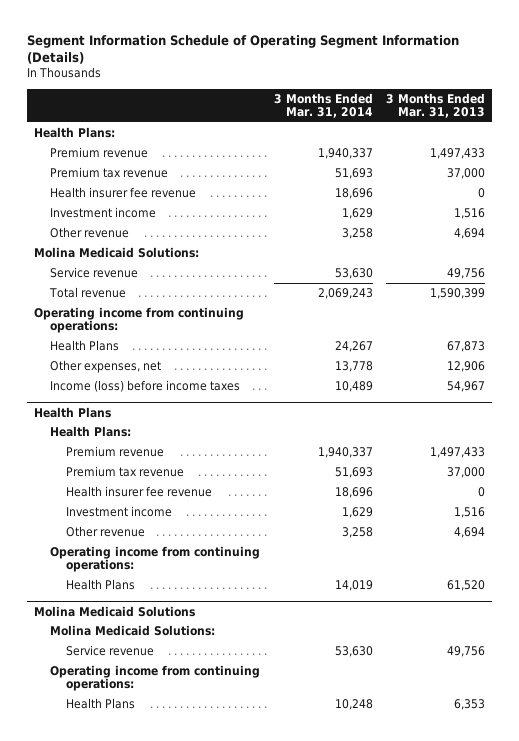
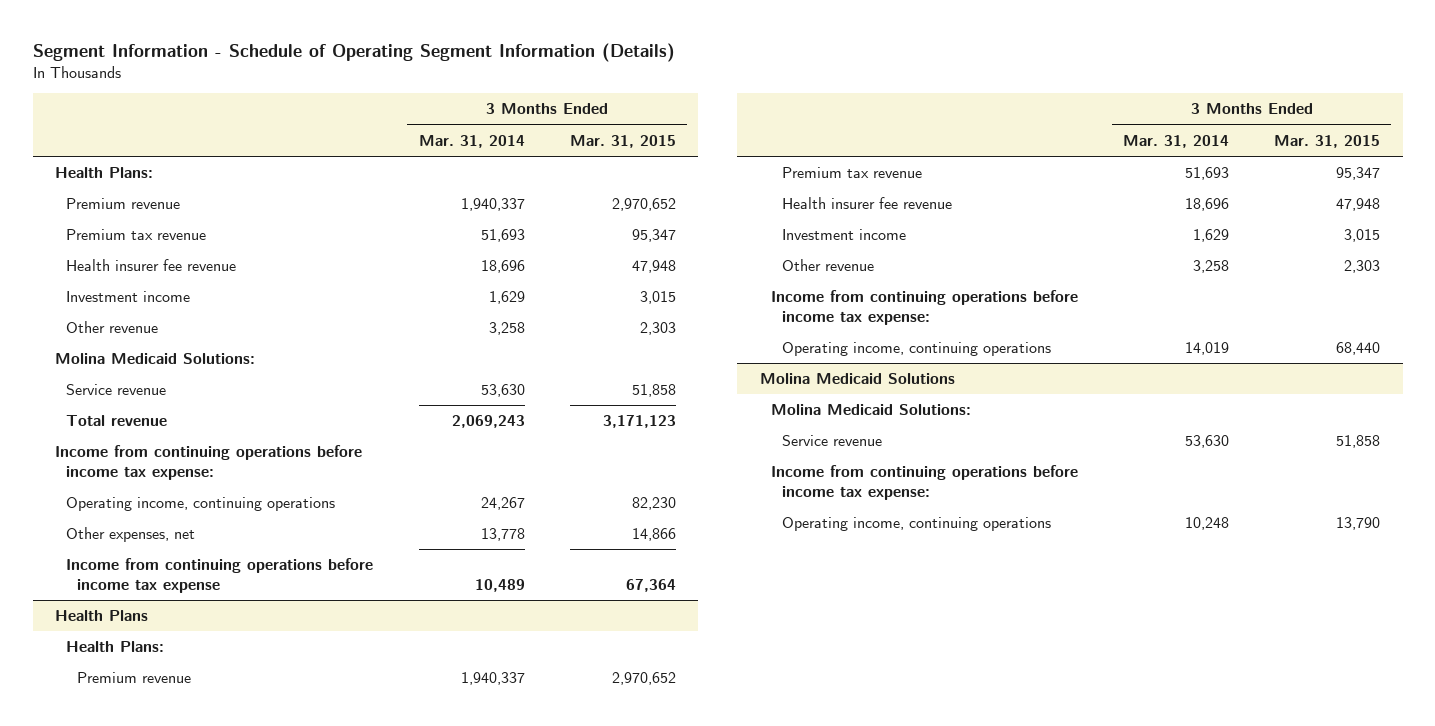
- Segment Information Schedule of Operating Segment Information (Details)
+ Segment Information - Schedule of Operating Segment Information (Details)
- | 3 Months Ended Mar. 31, 2014 | 3 Months Ended Mar. 31, 2013
+ | 3 Months Ended Mar. 31, 2014 | 3 Months Ended Mar. 31, 2015
- Operating income from continuing operations:
- Health Plans | 24,267 | 67,873
+ Income from continuing operations before income tax expense:
+ Operating income, continuing operations | 24,267 | 82,230
- Income (loss) before income taxes | 10,489 | 54,967
+ Income from continuing operations before income tax expense | 10,489 | 67,364
@ Health Plans
- Operating income from continuing operations:
- Health Plans | 14,019 | 61,520
+ Income from continuing operations before income tax expense:
+ Operating income, continuing operations | 14,019 | 68,440
@ Molina Medicaid Solutions
- Operating income from continuing operations:
- Health Plans | 10,248 | 6,353
+ Income from continuing operations before income tax expense:
+ Operating income, continuing operations | 10,248 | 13,790

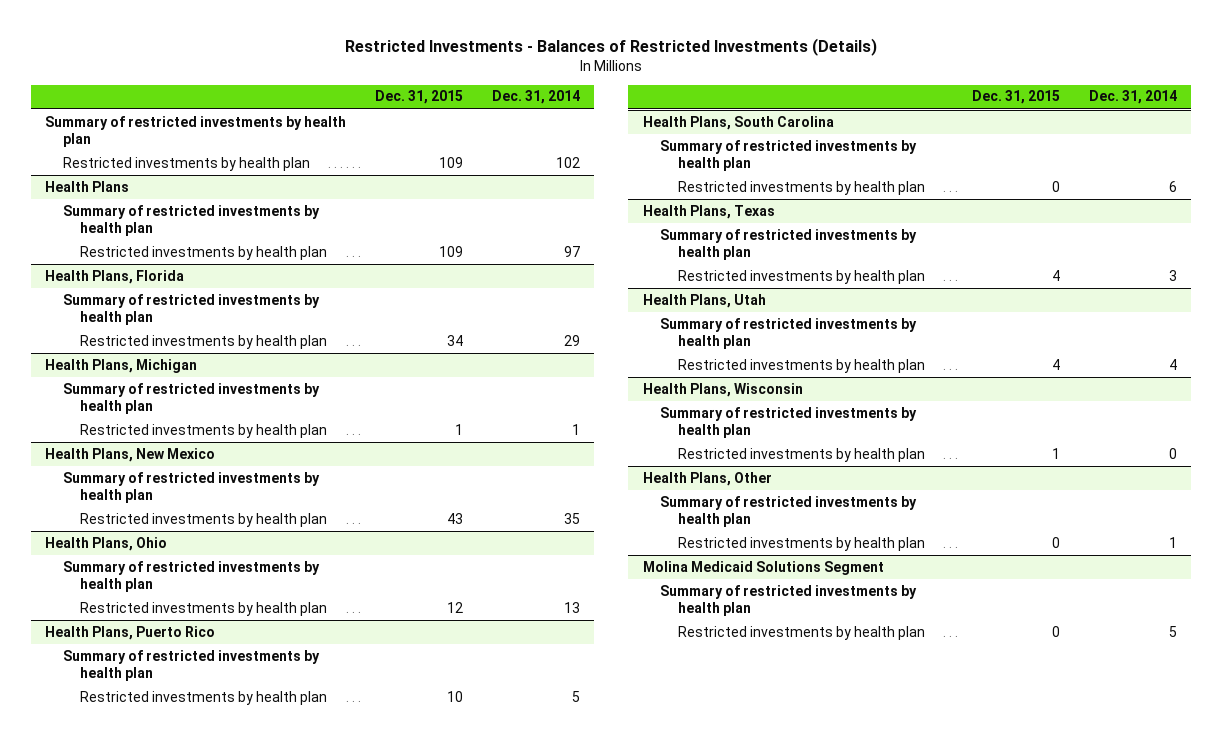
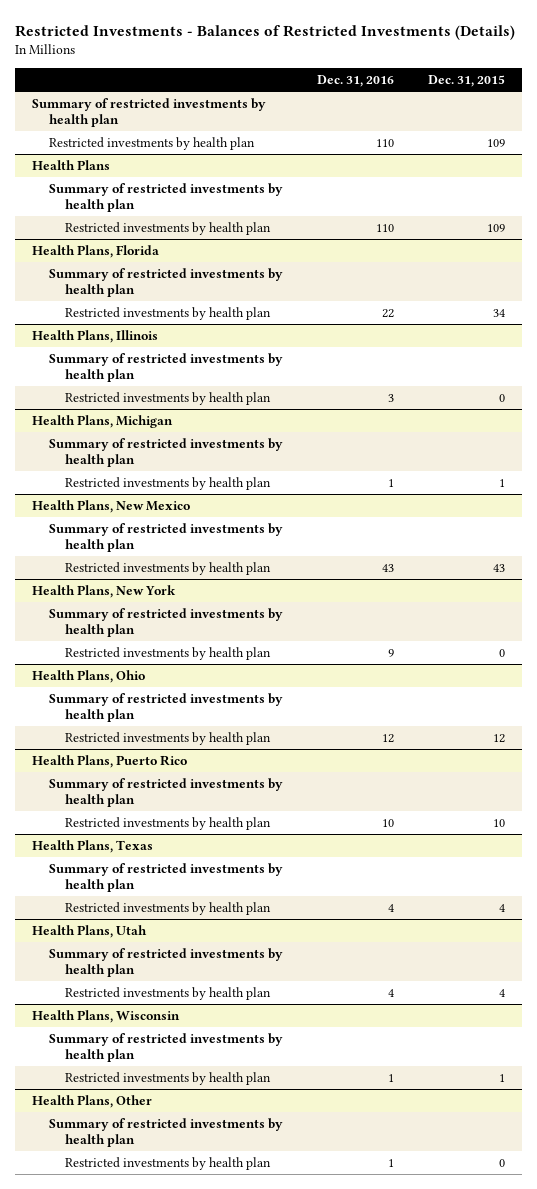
- | Dec. 31, 2015 | Dec. 31, 2014
+ | Dec. 31, 2016 | Dec. 31, 2015
+ Health Plans, Illinois
+ Summary of restricted investments by health plan
+ Restricted investments by health plan | 3 | 0
+ Health Plans, New York
+ Summary of restricted investments by health plan
+ Restricted investments by health plan | 9 | 0
- Health Plans, South Carolina
- Summary of restricted investments by health plan
- Restricted investments by health plan | 0 | 6
- Molina Medicaid Solutions Segment
- Summary of restricted investments by health plan
- Restricted investments by health plan | 0 | 5

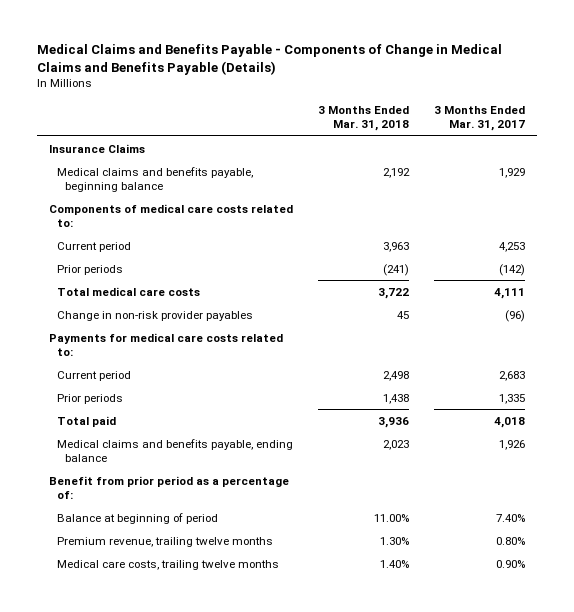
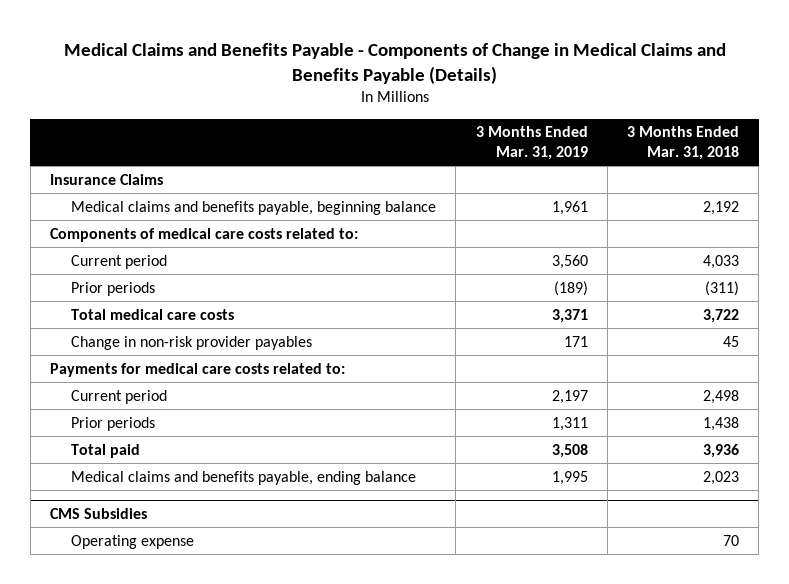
- | 3 Months Ended Mar. 31, 2018 | 3 Months Ended Mar. 31, 2017
+ | 3 Months Ended Mar. 31, 2019 | 3 Months Ended Mar. 31, 2018
- Current period | 3,963 | 4,253
- Prior periods | (241) | (142)
+ Current period | 3,560 | 4,033
+ Prior periods | (189) | (311)
- Benefit from prior period as a percentage of:
- Balance at beginning of period | 11.00% | 7.40%
- Premium revenue, trailing twelve months | 1.30% | 0.80%
- Medical care costs, trailing twelve months | 1.40% | 0.90%
+ CMS Subsidies
+ Operating expense | | 70

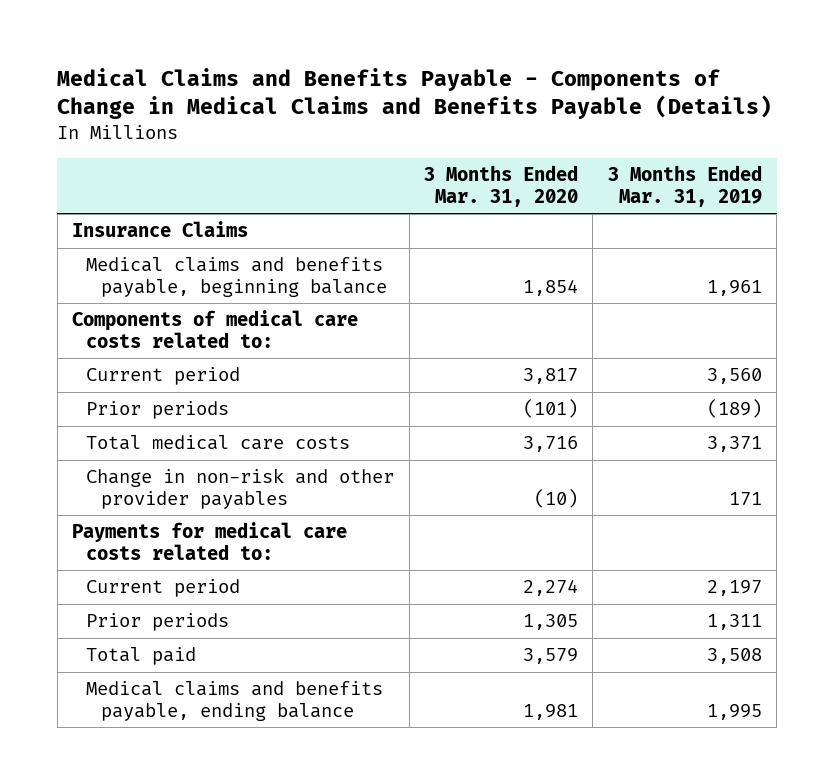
- | 3 Months Ended Mar. 31, 2019 | 3 Months Ended Mar. 31, 2018
+ | 3 Months Ended Mar. 31, 2020 | 3 Months Ended Mar. 31, 2019
- Change in non-risk provider payables | 171 | 45
+ Change in non-risk and other provider payables | (10) | 171
- CMS Subsidies
- Operating expense | | 70

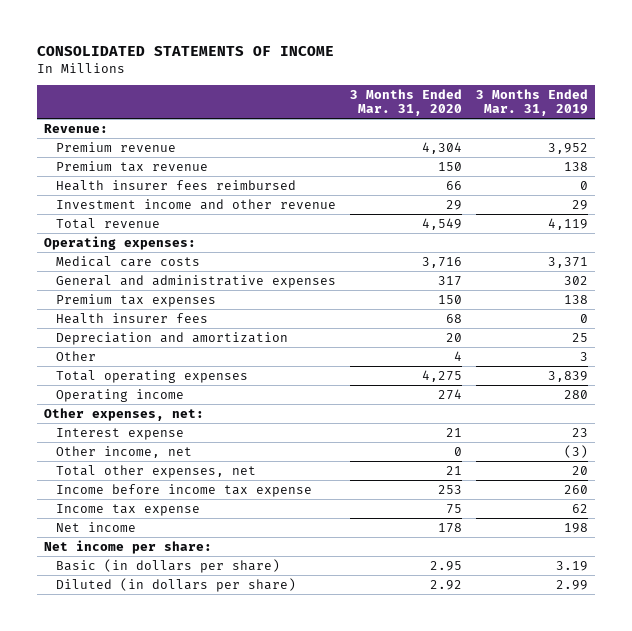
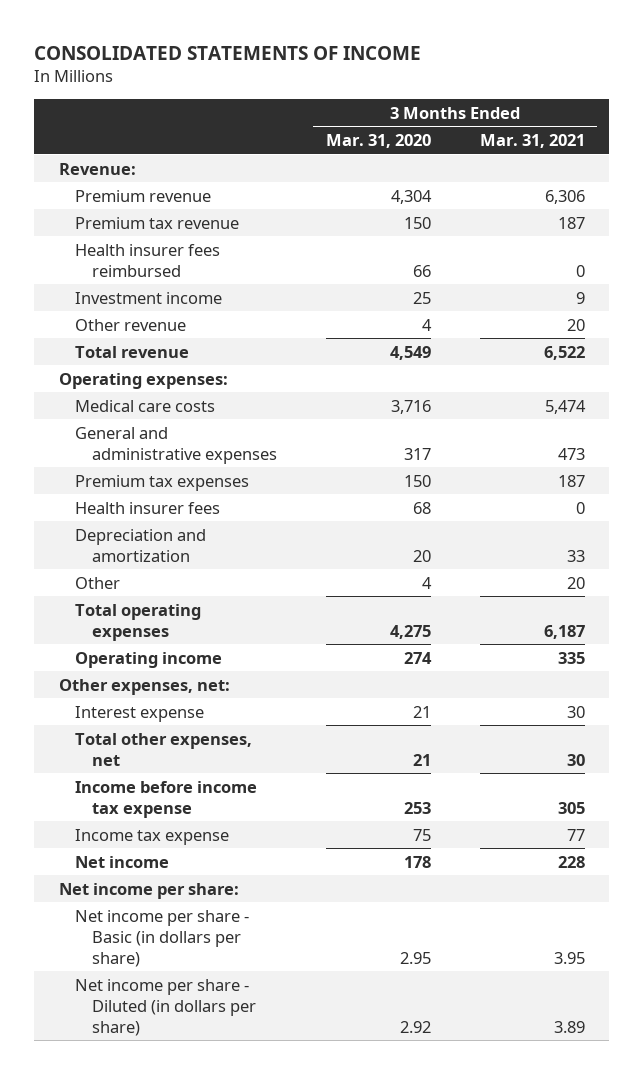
- | 3 Months Ended Mar. 31, 2020 | 3 Months Ended Mar. 31, 2019
+ | 3 Months Ended Mar. 31, 2020 | 3 Months Ended Mar. 31, 2021
- Investment income and other revenue | 29 | 29
+ Investment income | 25 | 9
+ Other revenue | 4 | 20
- Other income, net | 0 | (3)
- Basic (in dollars per share) | 2.95 | 3.19
- Diluted (in dollars per share) | 2.92 | 2.99
+ Net income per share - Basic (in dollars per share) | 2.95 | 3.95
+ Net income per share - Diluted (in dollars per share) | 2.92 | 3.89

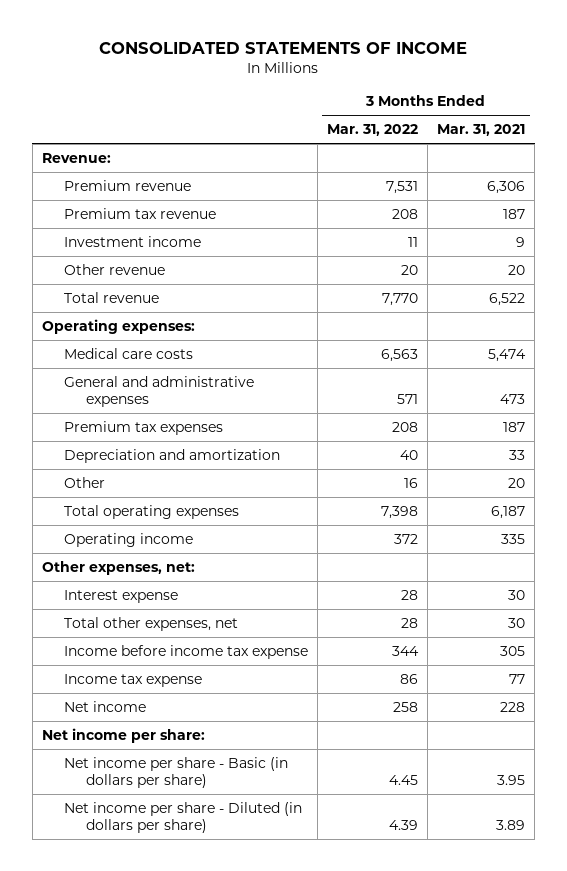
- | 3 Months Ended Mar. 31, 2020 | 3 Months Ended Mar. 31, 2021
+ | 3 Months Ended Mar. 31, 2022 | 3 Months Ended Mar. 31, 2021
- Health insurer fees reimbursed | 66 | 0
- Health insurer fees | 68 | 0

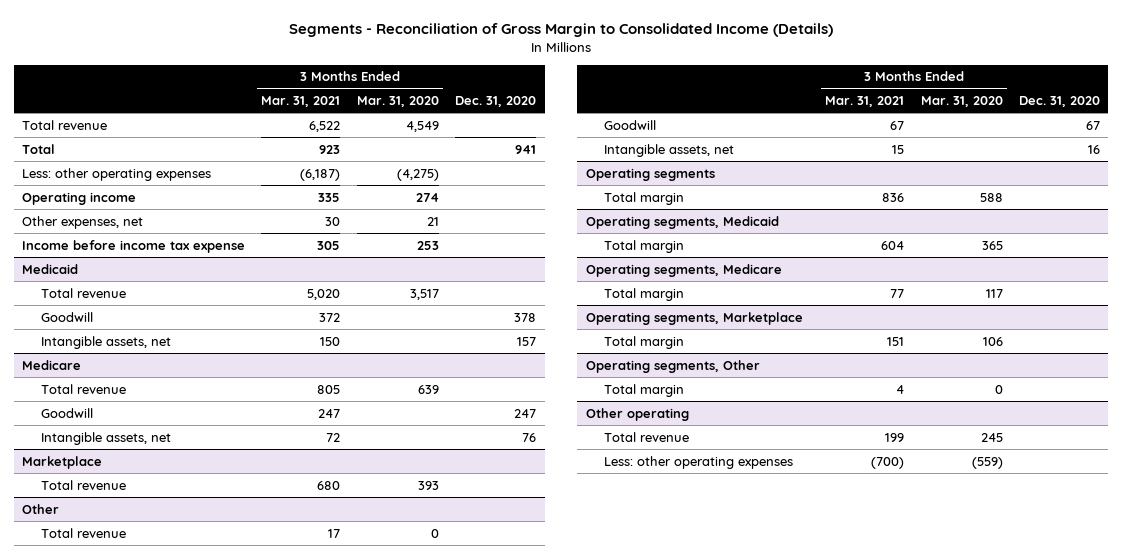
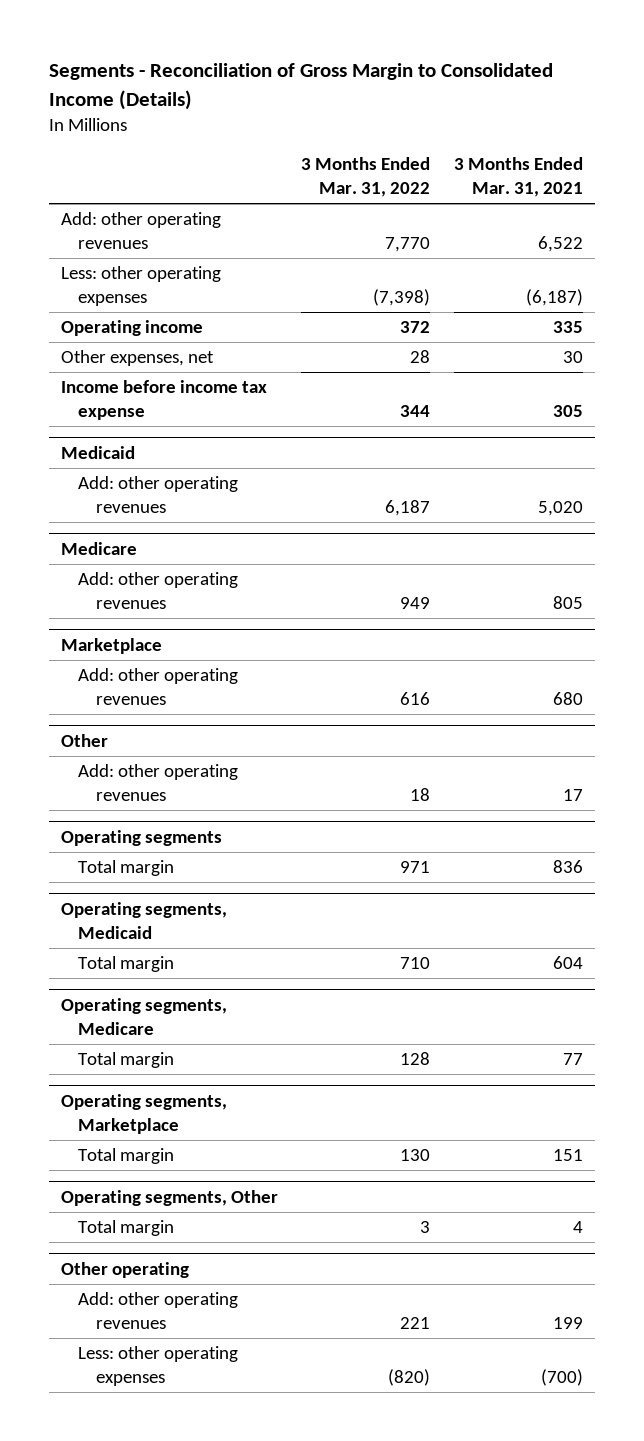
- | 3 Months Ended Mar. 31, 2021 | 3 Months Ended Mar. 31, 2020 | Dec. 31, 2020
+ | 3 Months Ended Mar. 31, 2022 | 3 Months Ended Mar. 31, 2021
- Total revenue | 6,522 | 4,549 |
- Total | 923 | | 941
+ Add: other operating revenues | 7,770 | 6,522
@ Medicaid
- Total revenue | 5,020 | 3,517 |
- Goodwill | 372 | | 378
- Intangible assets, net | 150 | | 157
+ Add: other operating revenues | 6,187 | 5,020
@ Medicare
- Total revenue | 805 | 639 |
- Goodwill | 247 | | 247
- Intangible assets, net | 72 | | 76
+ Add: other operating revenues | 949 | 805
@ Marketplace
- Total revenue | 680 | 393 |
+ Add: other operating revenues | 616 | 680
@ Other
- Total revenue | 17 | 0 |
- Goodwill | 67 | | 67
- Intangible assets, net | 15 | | 16
+ Add: other operating revenues | 18 | 17
@ Other operating
- Total revenue | 199 | 245 |
+ Add: other operating revenues | 221 | 199

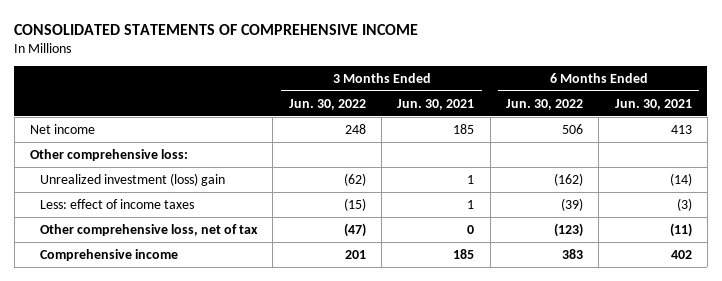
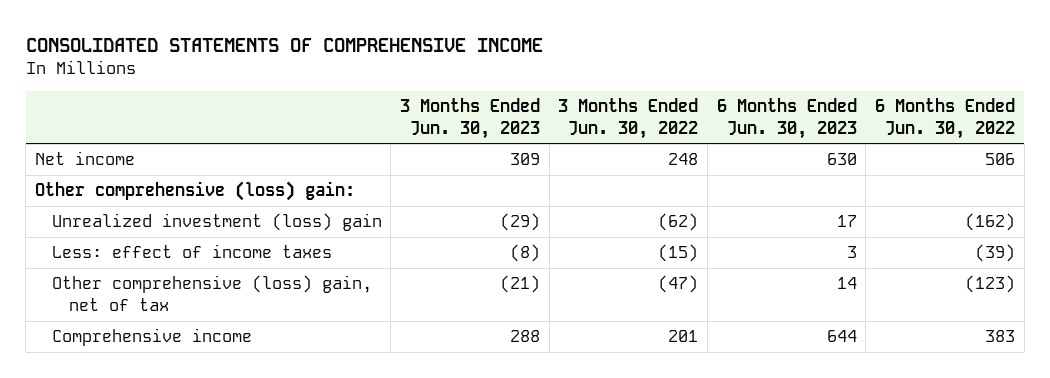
- | 3 Months Ended Jun. 30, 2022 | 3 Months Ended Jun. 30, 2021 | 6 Months Ended Jun. 30, 2022 | 6 Months Ended Jun. 30, 2021
+ | 3 Months Ended Jun. 30, 2023 | 3 Months Ended Jun. 30, 2022 | 6 Months Ended Jun. 30, 2023 | 6 Months Ended Jun. 30, 2022
- Other comprehensive loss:
+ Other comprehensive (loss) gain:
- Other comprehensive loss, net of tax | (47) | 0 | (123) | (11)
+ Other comprehensive (loss) gain, net of tax | (21) | (47) | 14 | (123)

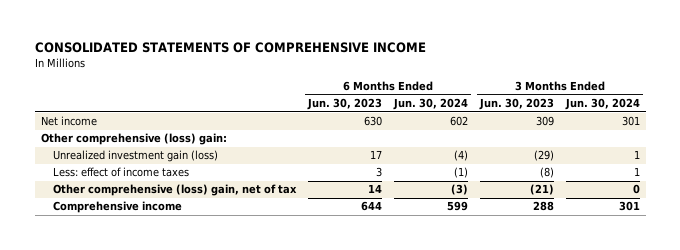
- | 3 Months Ended Jun. 30, 2023 | 3 Months Ended Jun. 30, 2022 | 6 Months Ended Jun. 30, 2023 | 6 Months Ended Jun. 30, 2022
+ | 6 Months Ended Jun. 30, 2023 | 6 Months Ended Jun. 30, 2024 | 3 Months Ended Jun. 30, 2023 | 3 Months Ended Jun. 30, 2024
- Unrealized investment (loss) gain | (29) | (62) | 17 | (162)
+ Unrealized investment gain (loss) | 17 | (4) | (29) | 1

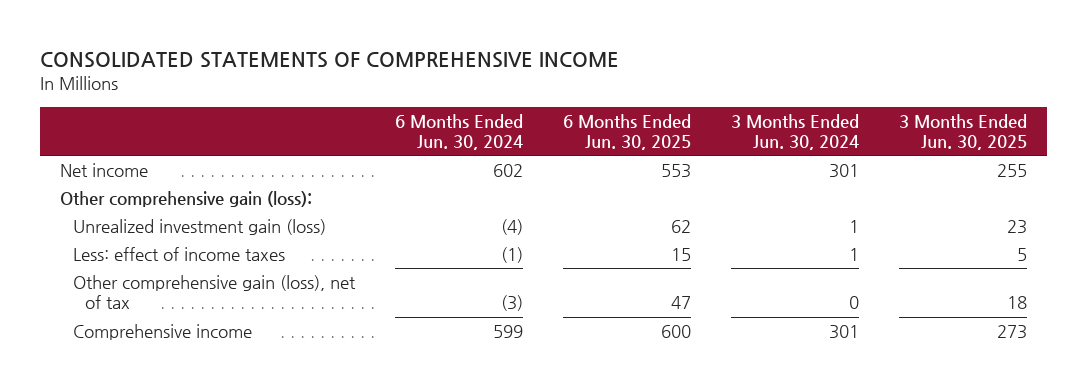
- | 6 Months Ended Jun. 30, 2023 | 6 Months Ended Jun. 30, 2024 | 3 Months Ended Jun. 30, 2023 | 3 Months Ended Jun. 30, 2024
+ | 6 Months Ended Jun. 30, 2024 | 6 Months Ended Jun. 30, 2025 | 3 Months Ended Jun. 30, 2024 | 3 Months Ended Jun. 30, 2025
- Other comprehensive (loss) gain:
+ Other comprehensive gain (loss):
- Other comprehensive (loss) gain, net of tax | 14 | (3) | (21) | 0
+ Other comprehensive gain (loss), net of tax | (3) | 47 | 0 | 18

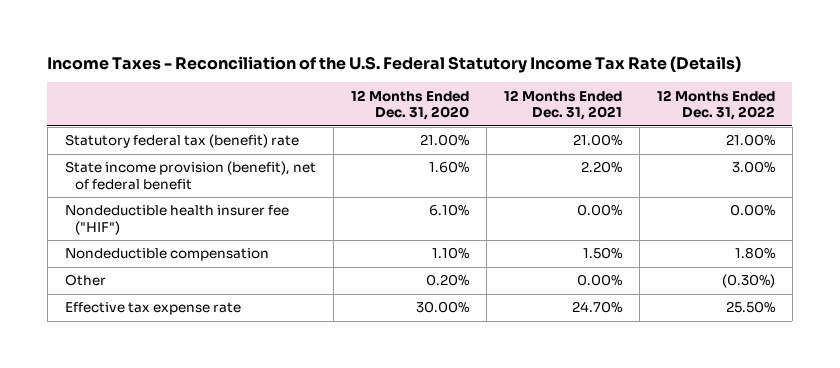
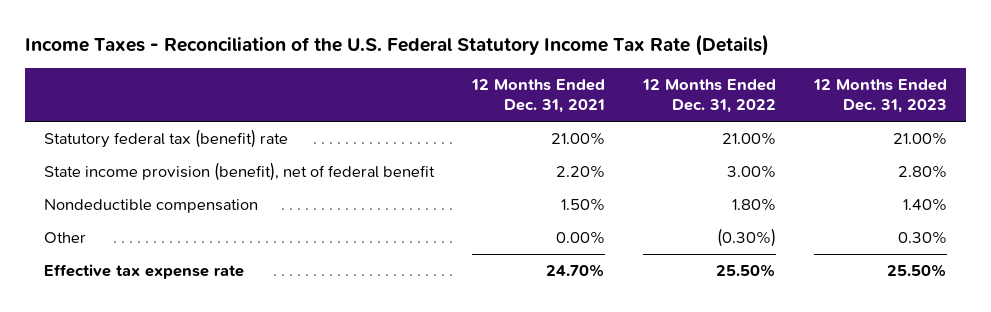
- | 12 Months Ended Dec. 31, 2020 | 12 Months Ended Dec. 31, 2021 | 12 Months Ended Dec. 31, 2022
+ | 12 Months Ended Dec. 31, 2021 | 12 Months Ended Dec. 31, 2022 | 12 Months Ended Dec. 31, 2023
- Nondeductible health insurer fee ("HIF") | 6.10% | 0.00% | 0.00%

